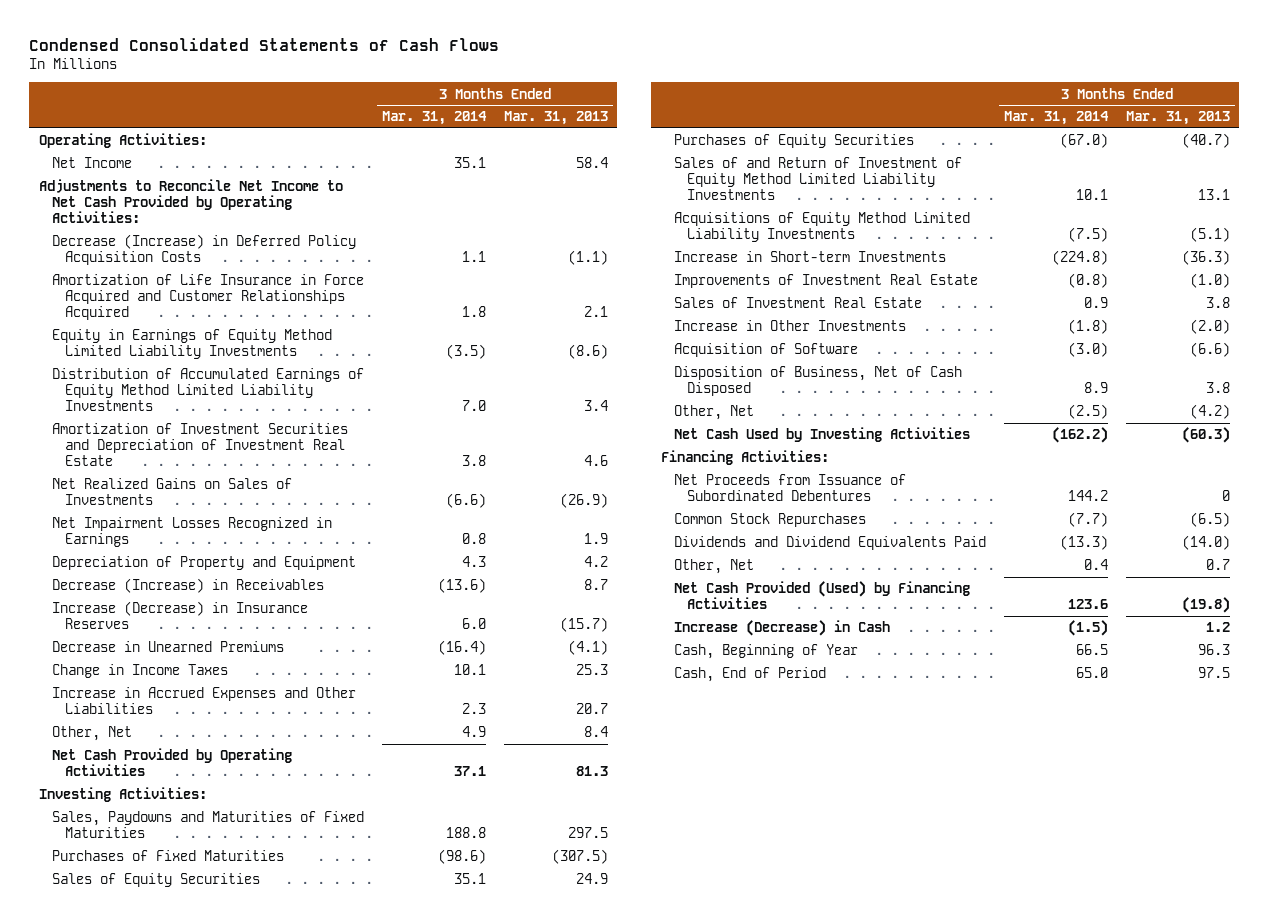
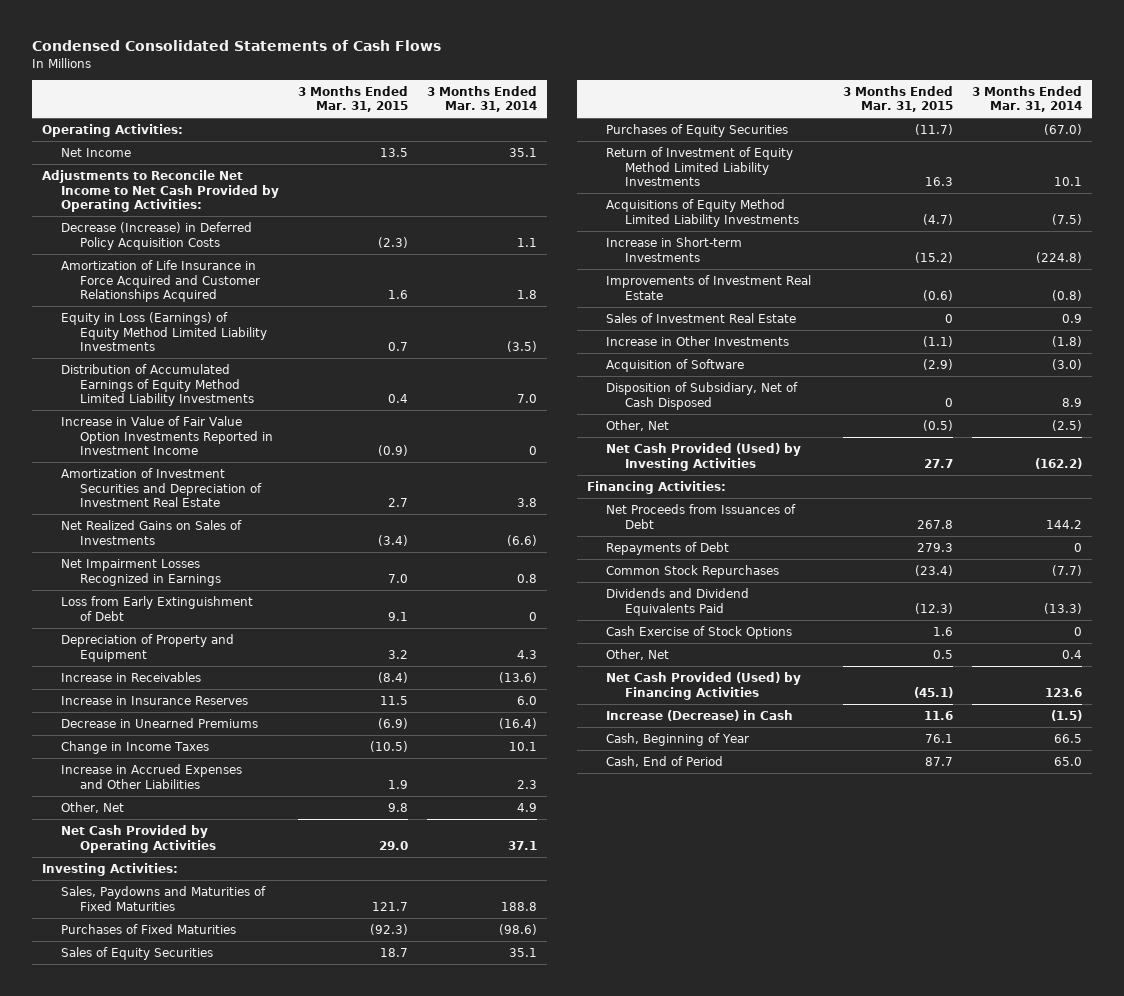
- | 3 Months Ended Mar. 31, 2014 | 3 Months Ended Mar. 31, 2013
+ | 3 Months Ended Mar. 31, 2015 | 3 Months Ended Mar. 31, 2014
- Equity in Earnings of Equity Method Limited Liability Investments | (3.5) | (8.6)
+ Equity in Loss (Earnings) of Equity Method Limited Liability Investments | 0.7 | (3.5)
+ Increase in Value of Fair Value Option Investments Reported in Investment Income | (0.9) | 0
+ Loss from Early Extinguishment of Debt | 9.1 | 0
- Decrease (Increase) in Receivables | (13.6) | 8.7
- Increase (Decrease) in Insurance Reserves | 6.0 | (15.7)
+ Increase in Receivables | (8.4) | (13.6)
+ Increase in Insurance Reserves | 11.5 | 6.0
- Sales of and Return of Investment of Equity Method Limited Liability Investments | 10.1 | 13.1
+ Return of Investment of Equity Method Limited Liability Investments | 16.3 | 10.1
- Disposition of Business, Net of Cash Disposed | 8.9 | 3.8
+ Disposition of Subsidiary, Net of Cash Disposed | 0 | 8.9
- Net Cash Used by Investing Activities | (162.2) | (60.3)
+ Net Cash Provided (Used) by Investing Activities | 27.7 | (162.2)
- Net Proceeds from Issuance of Subordinated Debentures | 144.2 | 0
+ Net Proceeds from Issuances of Debt | 267.8 | 144.2
+ Repayments of Debt | 279.3 | 0
+ Cash Exercise of Stock Options | 1.6 | 0

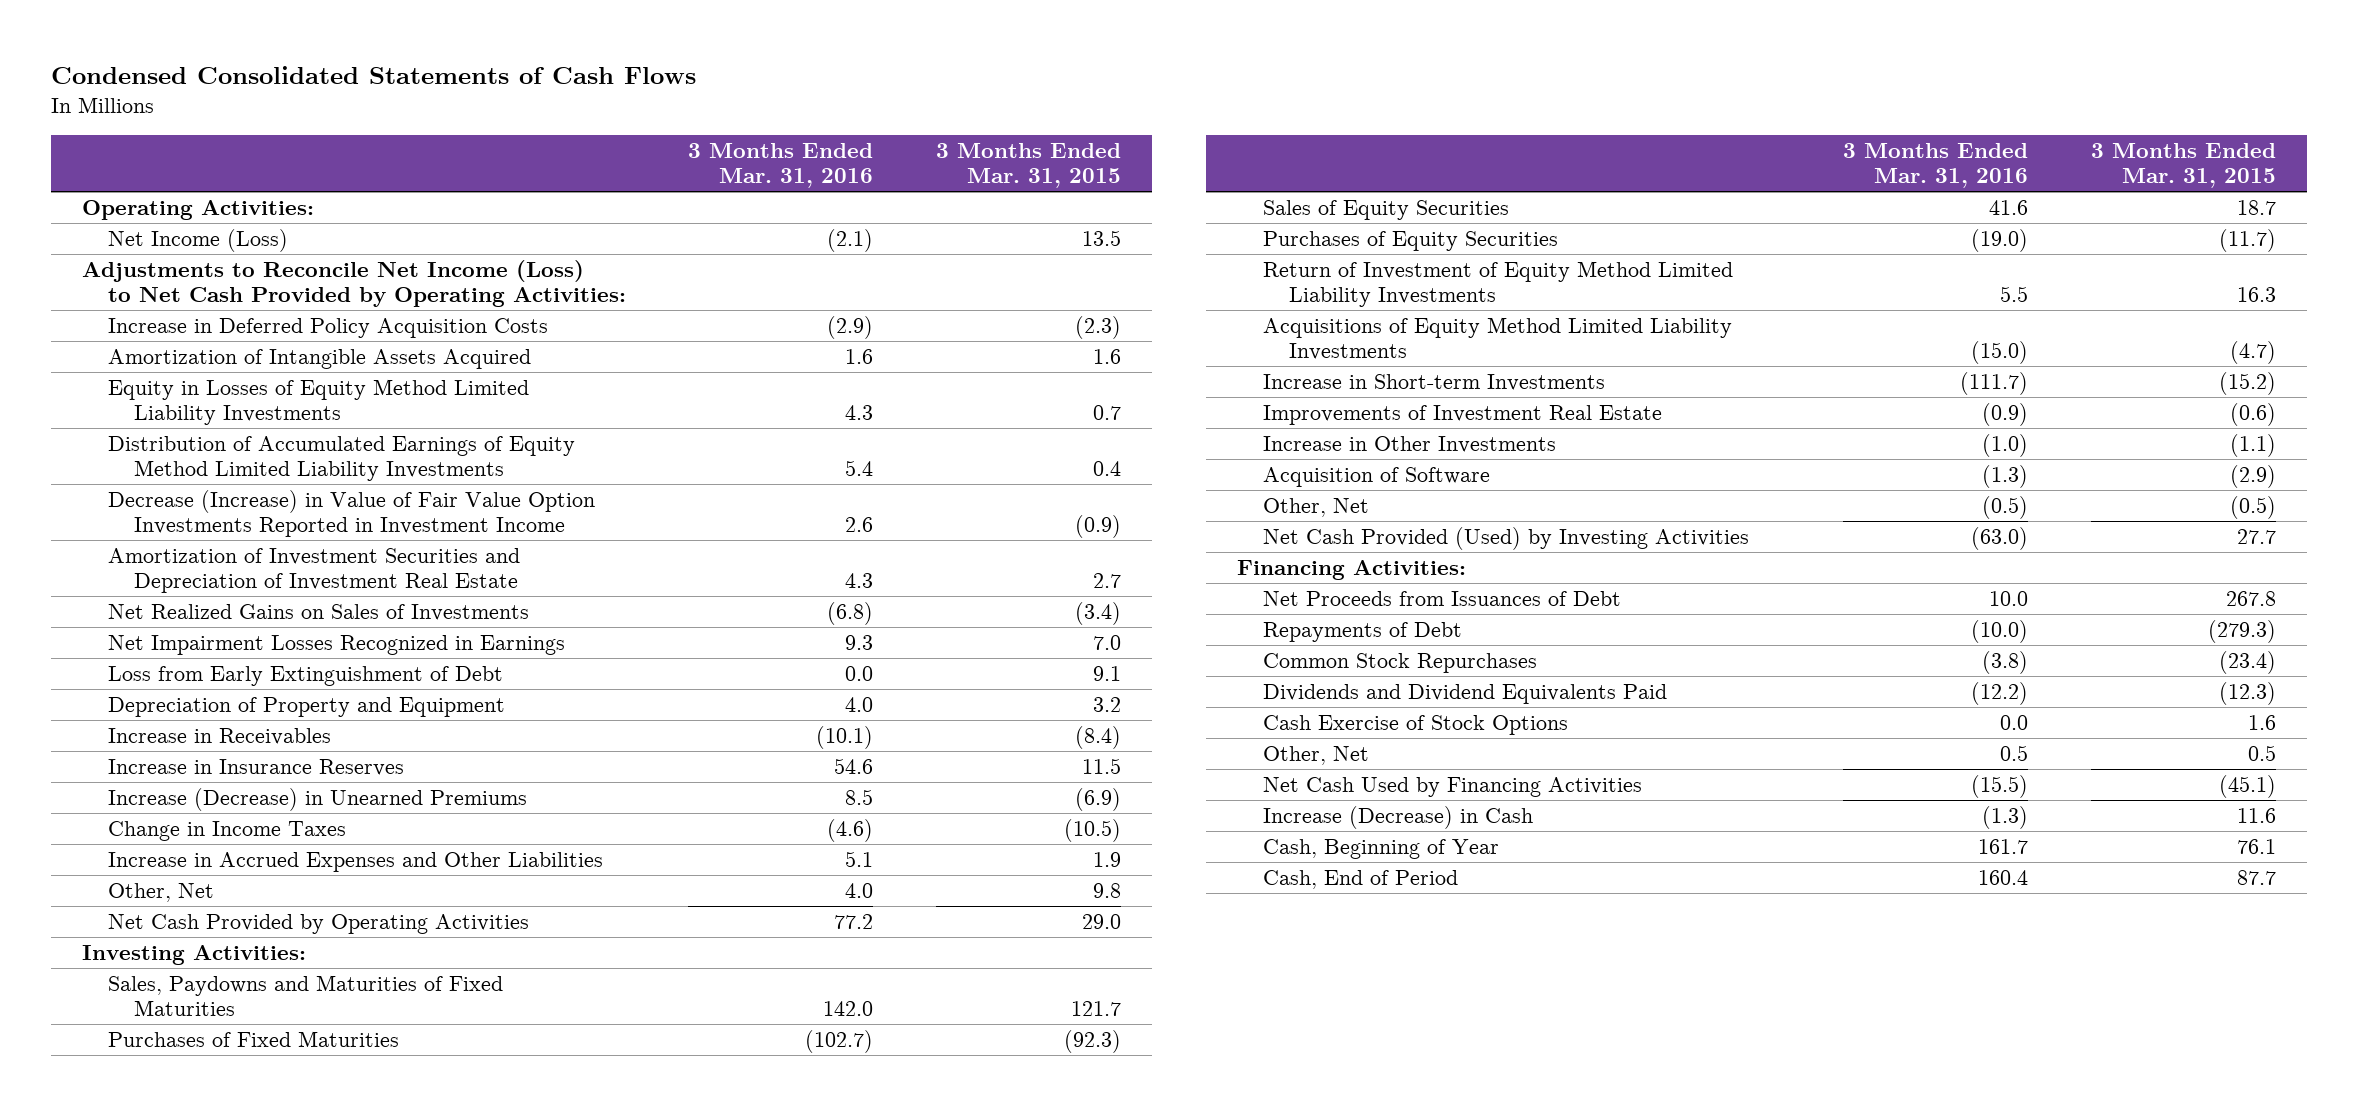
- | 3 Months Ended Mar. 31, 2015 | 3 Months Ended Mar. 31, 2014
+ | 3 Months Ended Mar. 31, 2016 | 3 Months Ended Mar. 31, 2015
- Net Income | 13.5 | 35.1
- Adjustments to Reconcile Net Income to Net Cash Provided by Operating Activities:
- Decrease (Increase) in Deferred Policy Acquisition Costs | (2.3) | 1.1
- Amortization of Life Insurance in Force Acquired and Customer Relationships Acquired | 1.6 | 1.8
- Equity in Loss (Earnings) of Equity Method Limited Liability Investments | 0.7 | (3.5)
+ Net Income (Loss) | (2.1) | 13.5
+ Adjustments to Reconcile Net Income (Loss) to Net Cash Provided by Operating Activities:
+ Increase in Deferred Policy Acquisition Costs | (2.9) | (2.3)
+ Amortization of Intangible Assets Acquired | 1.6 | 1.6
+ Equity in Losses of Equity Method Limited Liability Investments | 4.3 | 0.7
- Increase in Value of Fair Value Option Investments Reported in Investment Income | (0.9) | 0
+ Decrease (Increase) in Value of Fair Value Option Investments Reported in Investment Income | 2.6 | (0.9)
- Decrease in Unearned Premiums | (6.9) | (16.4)
+ Increase (Decrease) in Unearned Premiums | 8.5 | (6.9)
- Sales of Investment Real Estate | 0 | 0.9
- Disposition of Subsidiary, Net of Cash Disposed | 0 | 8.9
- Repayments of Debt | 279.3 | 0
+ Repayments of Debt | (10.0) | (279.3)
- Net Cash Provided (Used) by Financing Activities | (45.1) | 123.6
+ Net Cash Used by Financing Activities | (15.5) | (45.1)

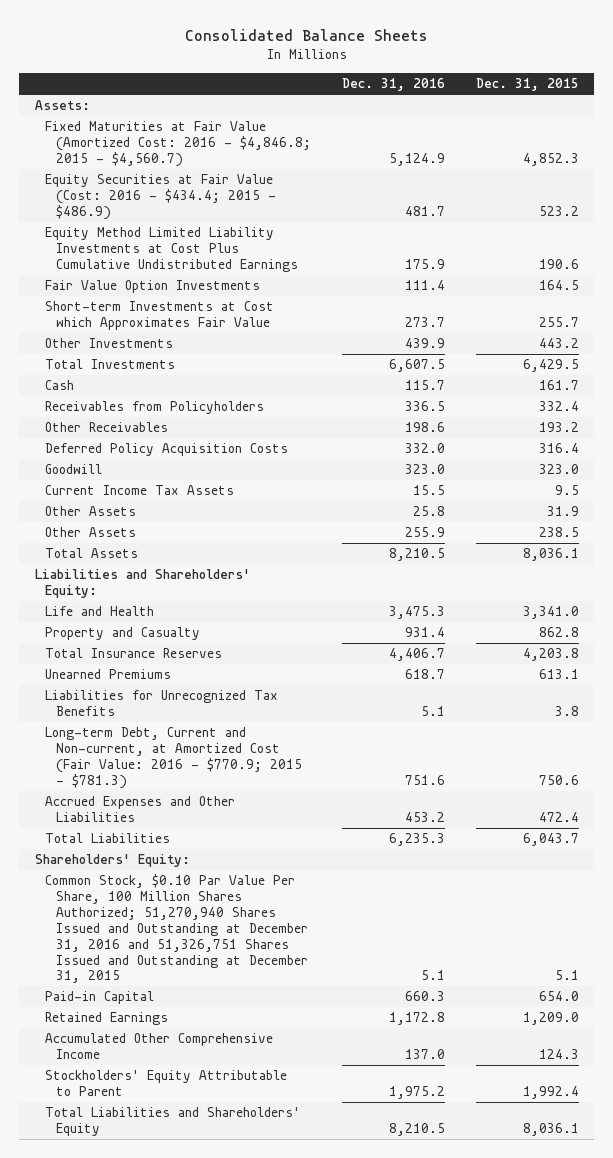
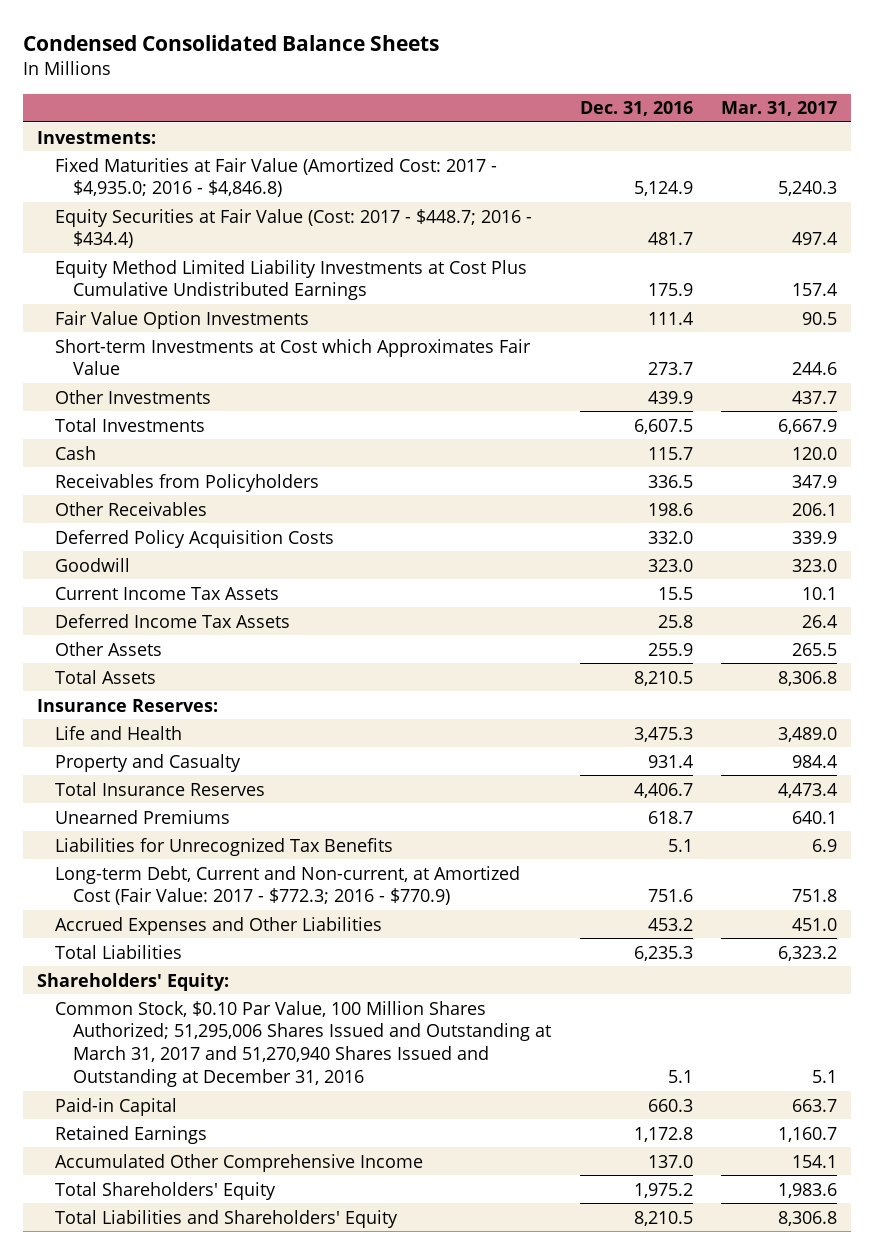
- Consolidated Balance Sheets
+ Condensed Consolidated Balance Sheets
- | Dec. 31, 2016 | Dec. 31, 2015
+ | Dec. 31, 2016 | Mar. 31, 2017
- Assets:
- Fixed Maturities at Fair Value (Amortized Cost: 2016 - $4,846.8; 2015 - $4,560.7) | 5,124.9 | 4,852.3
- Equity Securities at Fair Value (Cost: 2016 - $434.4; 2015 - $486.9) | 481.7 | 523.2
+ Investments:
+ Fixed Maturities at Fair Value (Amortized Cost: 2017 - $4,935.0; 2016 - $4,846.8) | 5,124.9 | 5,240.3
+ Equity Securities at Fair Value (Cost: 2017 - $448.7; 2016 - $434.4) | 481.7 | 497.4
- Other Assets | 25.8 | 31.9
+ Deferred Income Tax Assets | 25.8 | 26.4
- Liabilities and Shareholders' Equity:
+ Insurance Reserves:
- Long-term Debt, Current and Non-current, at Amortized Cost (Fair Value: 2016 - $770.9; 2015 - $781.3) | 751.6 | 750.6
+ Long-term Debt, Current and Non-current, at Amortized Cost (Fair Value: 2017 - $772.3; 2016 - $770.9) | 751.6 | 751.8
- Common Stock, $0.10 Par Value Per Share, 100 Million Shares Authorized; 51,270,940 Shares Issued and Outstanding at December 31, 2016 and 51,326,751 Shares Issued and Outstanding at December 31, 2015 | 5.1 | 5.1
+ Common Stock, $0.10 Par Value, 100 Million Shares Authorized; 51,295,006 Shares Issued and Outstanding at March 31, 2017 and 51,270,940 Shares Issued and Outstanding at December 31, 2016 | 5.1 | 5.1
- Stockholders' Equity Attributable to Parent | 1,975.2 | 1,992.4
+ Total Shareholders' Equity | 1,975.2 | 1,983.6

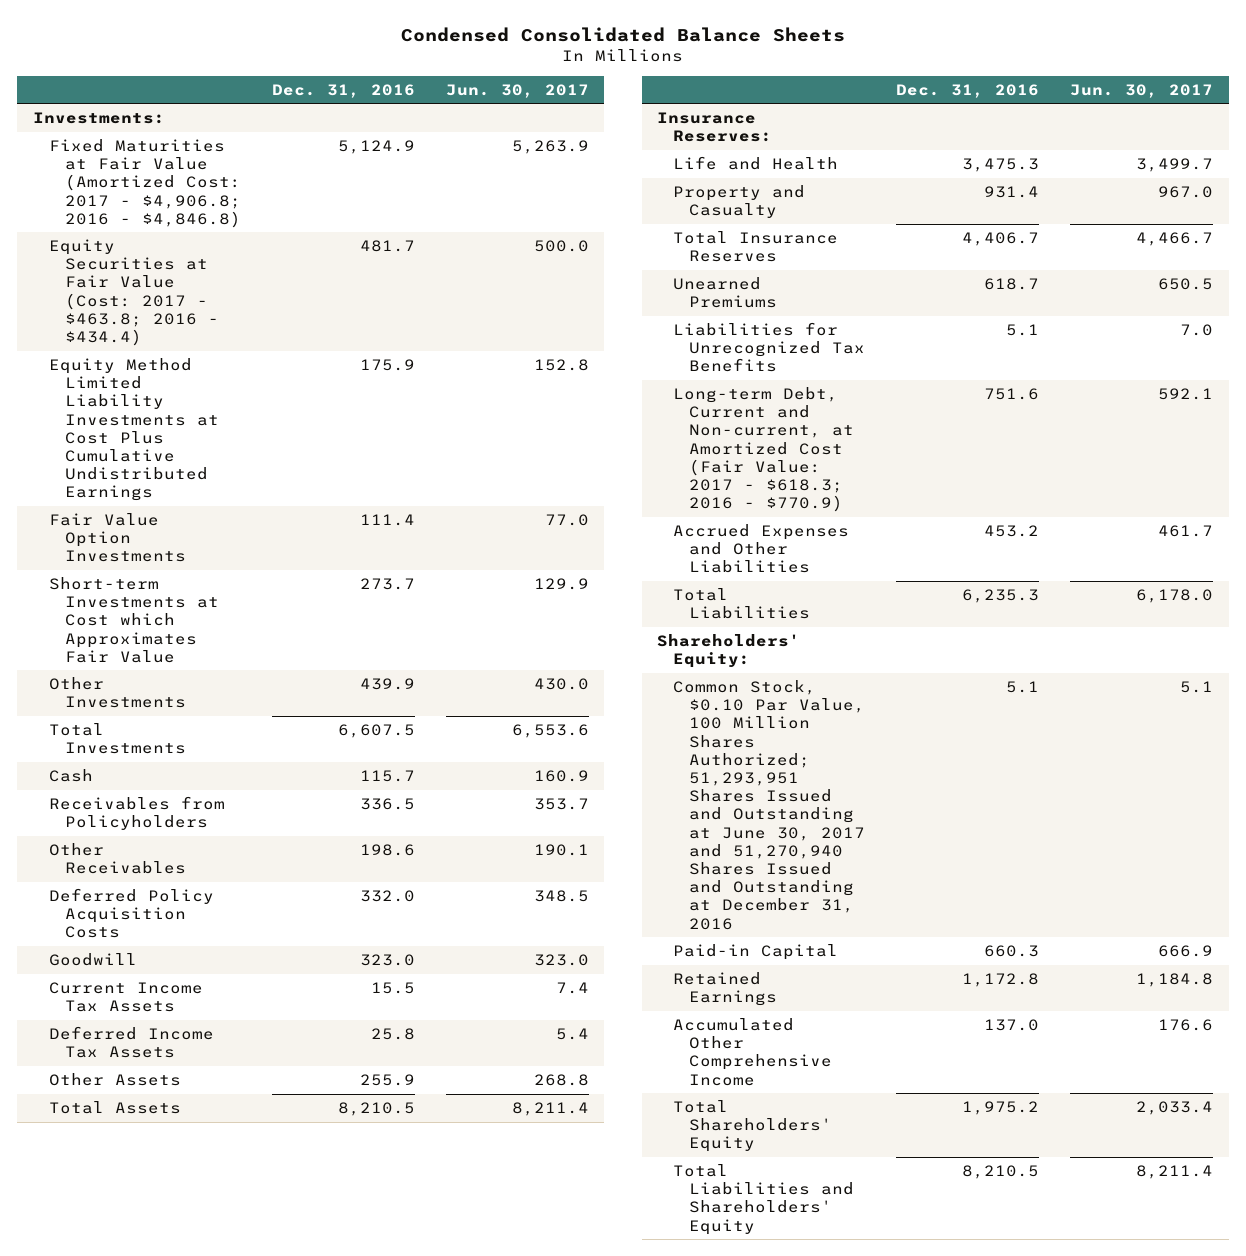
- | Dec. 31, 2016 | Mar. 31, 2017
+ | Dec. 31, 2016 | Jun. 30, 2017
- Fixed Maturities at Fair Value (Amortized Cost: 2017 - $4,935.0; 2016 - $4,846.8) | 5,124.9 | 5,240.3
- Equity Securities at Fair Value (Cost: 2017 - $448.7; 2016 - $434.4) | 481.7 | 497.4
+ Fixed Maturities at Fair Value (Amortized Cost: 2017 - $4,906.8; 2016 - $4,846.8) | 5,124.9 | 5,263.9
+ Equity Securities at Fair Value (Cost: 2017 - $463.8; 2016 - $434.4) | 481.7 | 500.0
- Long-term Debt, Current and Non-current, at Amortized Cost (Fair Value: 2017 - $772.3; 2016 - $770.9) | 751.6 | 751.8
+ Long-term Debt, Current and Non-current, at Amortized Cost (Fair Value: 2017 - $618.3; 2016 - $770.9) | 751.6 | 592.1
- Common Stock, $0.10 Par Value, 100 Million Shares Authorized; 51,295,006 Shares Issued and Outstanding at March 31, 2017 and 51,270,940 Shares Issued and Outstanding at December 31, 2016 | 5.1 | 5.1
+ Common Stock, $0.10 Par Value, 100 Million Shares Authorized; 51,293,951 Shares Issued and Outstanding at June 30, 2017 and 51,270,940 Shares Issued and Outstanding at December 31, 2016 | 5.1 | 5.1

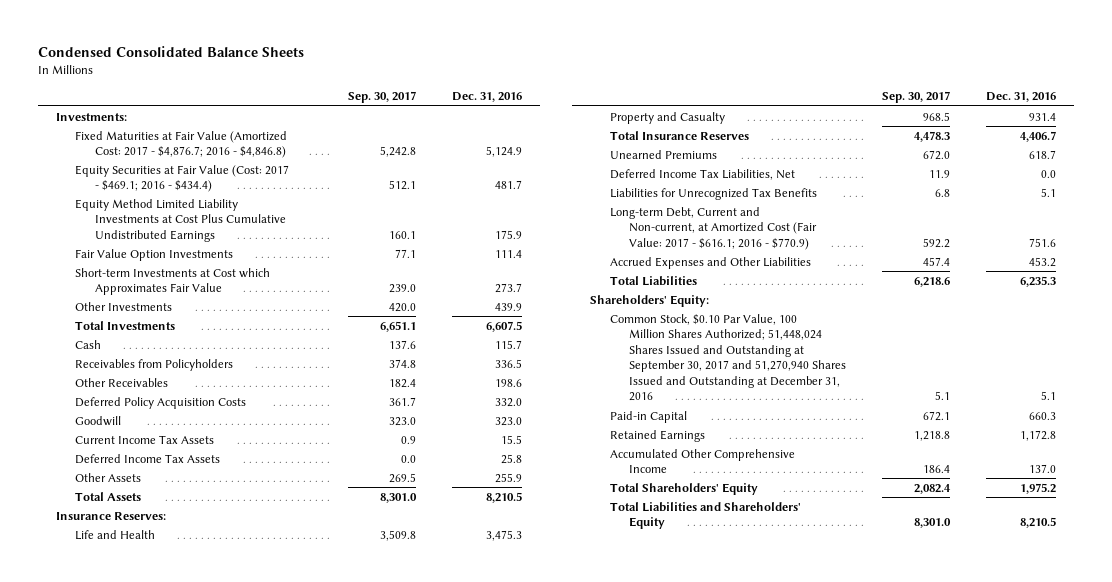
- | Dec. 31, 2016 | Jun. 30, 2017
+ | Sep. 30, 2017 | Dec. 31, 2016
- Fixed Maturities at Fair Value (Amortized Cost: 2017 - $4,906.8; 2016 - $4,846.8) | 5,124.9 | 5,263.9
- Equity Securities at Fair Value (Cost: 2017 - $463.8; 2016 - $434.4) | 481.7 | 500.0
+ Fixed Maturities at Fair Value (Amortized Cost: 2017 - $4,876.7; 2016 - $4,846.8) | 5,242.8 | 5,124.9
+ Equity Securities at Fair Value (Cost: 2017 - $469.1; 2016 - $434.4) | 512.1 | 481.7
+ Deferred Income Tax Liabilities, Net | 11.9 | 0.0
- Long-term Debt, Current and Non-current, at Amortized Cost (Fair Value: 2017 - $618.3; 2016 - $770.9) | 751.6 | 592.1
+ Long-term Debt, Current and Non-current, at Amortized Cost (Fair Value: 2017 - $616.1; 2016 - $770.9) | 592.2 | 751.6
- Common Stock, $0.10 Par Value, 100 Million Shares Authorized; 51,293,951 Shares Issued and Outstanding at June 30, 2017 and 51,270,940 Shares Issued and Outstanding at December 31, 2016 | 5.1 | 5.1
+ Common Stock, $0.10 Par Value, 100 Million Shares Authorized; 51,448,024 Shares Issued and Outstanding at September 30, 2017 and 51,270,940 Shares Issued and Outstanding at December 31, 2016 | 5.1 | 5.1

